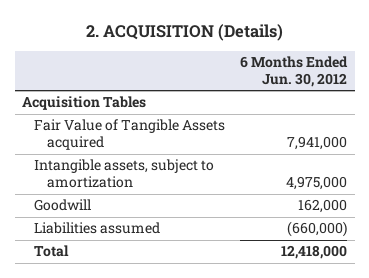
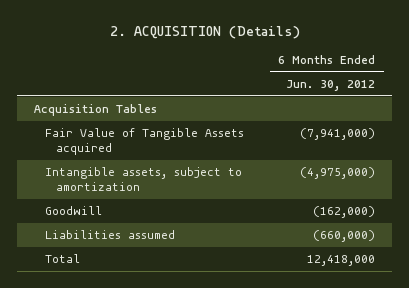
- Fair Value of Tangible Assets acquired | 7,941,000
- Intangible assets, subject to amortization | 4,975,000
- Goodwill | 162,000
+ Fair Value of Tangible Assets acquired | (7,941,000)
+ Intangible assets, subject to amortization | (4,975,000)
+ Goodwill | (162,000)

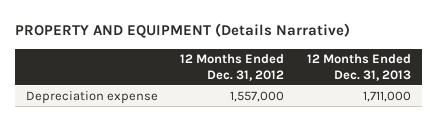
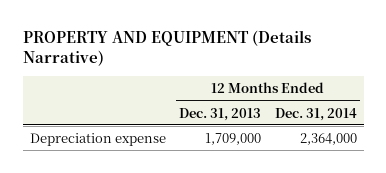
- | 12 Months Ended Dec. 31, 2012 | 12 Months Ended Dec. 31, 2013
+ | 12 Months Ended Dec. 31, 2013 | 12 Months Ended Dec. 31, 2014
- Depreciation expense | 1,557,000 | 1,711,000
+ Depreciation expense | 1,709,000 | 2,364,000

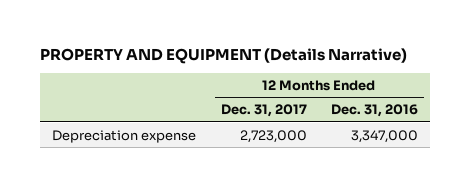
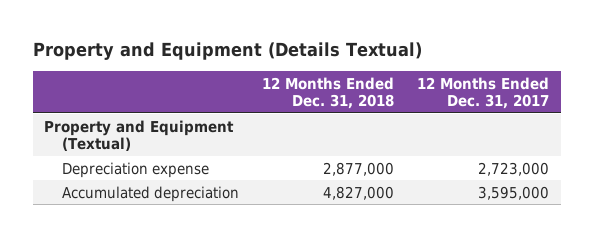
- PROPERTY AND EQUIPMENT (Details Narrative)
+ Property and Equipment (Details Textual)
- | 12 Months Ended Dec. 31, 2017 | 12 Months Ended Dec. 31, 2016
+ | 12 Months Ended Dec. 31, 2018 | 12 Months Ended Dec. 31, 2017
+ Property and Equipment (Textual)
+ Accumulated depreciation | 4,827,000 | 3,595,000

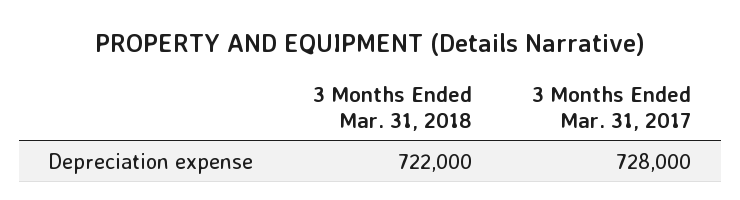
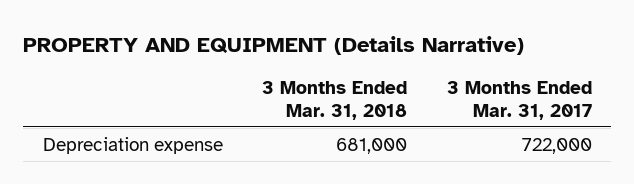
- Depreciation expense | 722,000 | 728,000
+ Depreciation expense | 681,000 | 722,000

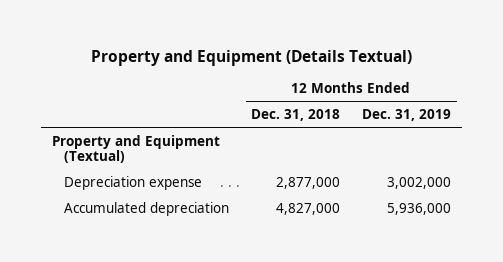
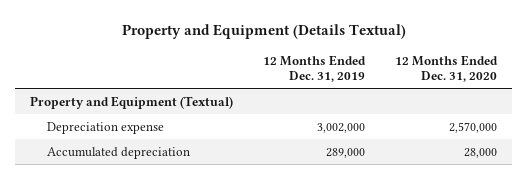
- | 12 Months Ended Dec. 31, 2018 | 12 Months Ended Dec. 31, 2019
+ | 12 Months Ended Dec. 31, 2019 | 12 Months Ended Dec. 31, 2020
- Accumulated depreciation | 4,827,000 | 5,936,000
+ Accumulated depreciation | 289,000 | 28,000

